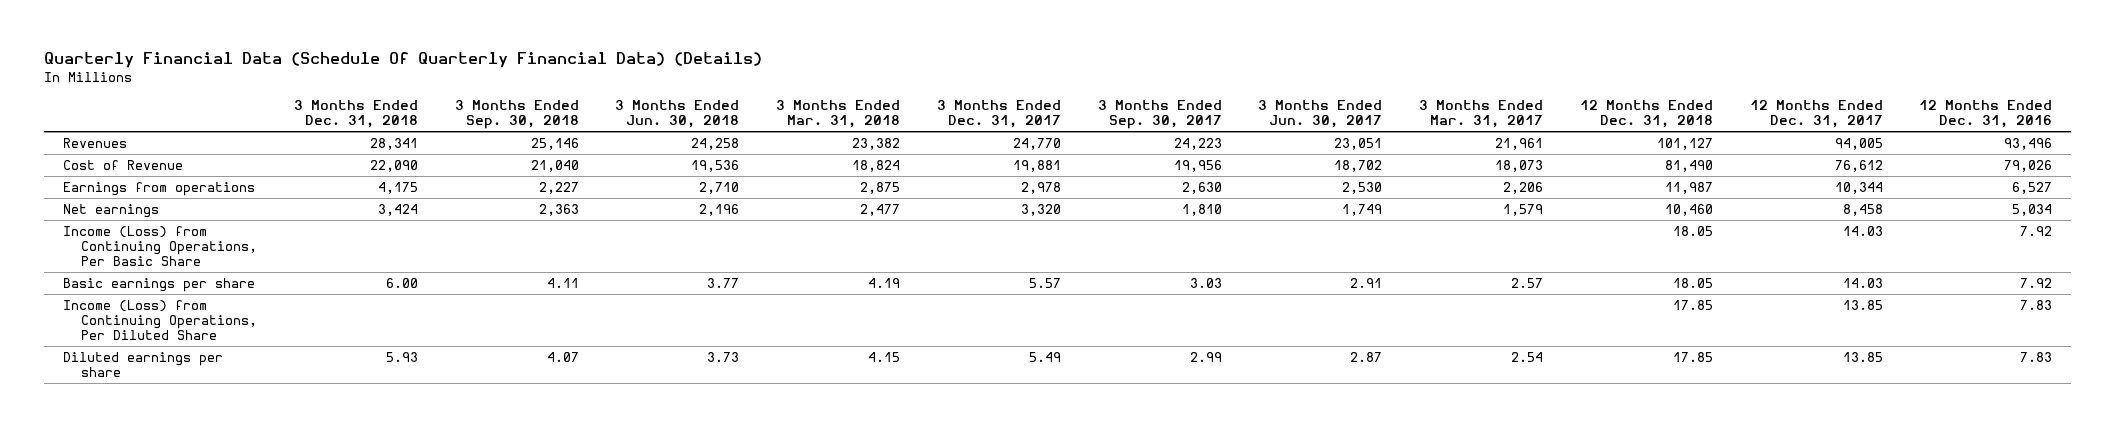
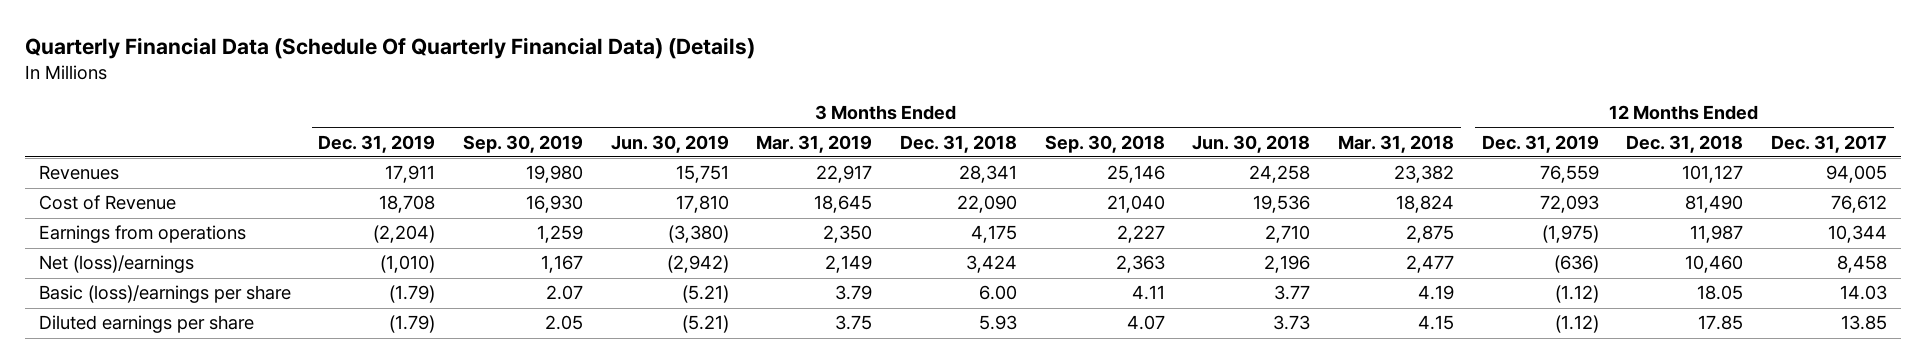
- | 3 Months Ended Dec. 31, 2018 | 3 Months Ended Sep. 30, 2018 | 3 Months Ended Jun. 30, 2018 | 3 Months Ended Mar. 31, 2018 | 3 Months Ended Dec. 31, 2017 | 3 Months Ended Sep. 30, 2017 | 3 Months Ended Jun. 30, 2017 | 3 Months Ended Mar. 31, 2017 | 12 Months Ended Dec. 31, 2018 | 12 Months Ended Dec. 31, 2017 | 12 Months Ended Dec. 31, 2016
+ | 3 Months Ended Dec. 31, 2019 | 3 Months Ended Sep. 30, 2019 | 3 Months Ended Jun. 30, 2019 | 3 Months Ended Mar. 31, 2019 | 3 Months Ended Dec. 31, 2018 | 3 Months Ended Sep. 30, 2018 | 3 Months Ended Jun. 30, 2018 | 3 Months Ended Mar. 31, 2018 | 12 Months Ended Dec. 31, 2019 | 12 Months Ended Dec. 31, 2018 | 12 Months Ended Dec. 31, 2017
- Net earnings | 3,424 | 2,363 | 2,196 | 2,477 | 3,320 | 1,810 | 1,749 | 1,579 | 10,460 | 8,458 | 5,034
- Income (Loss) from Continuing Operations, Per Basic Share | | | | | | | | | 18.05 | 14.03 | 7.92
- Basic earnings per share | 6.00 | 4.11 | 3.77 | 4.19 | 5.57 | 3.03 | 2.91 | 2.57 | 18.05 | 14.03 | 7.92
- Income (Loss) from Continuing Operations, Per Diluted Share | | | | | | | | | 17.85 | 13.85 | 7.83
+ Net (loss)/earnings | (1,010) | 1,167 | (2,942) | 2,149 | 3,424 | 2,363 | 2,196 | 2,477 | (636) | 10,460 | 8,458
+ Basic (loss)/earnings per share | (1.79) | 2.07 | (5.21) | 3.79 | 6.00 | 4.11 | 3.77 | 4.19 | (1.12) | 18.05 | 14.03

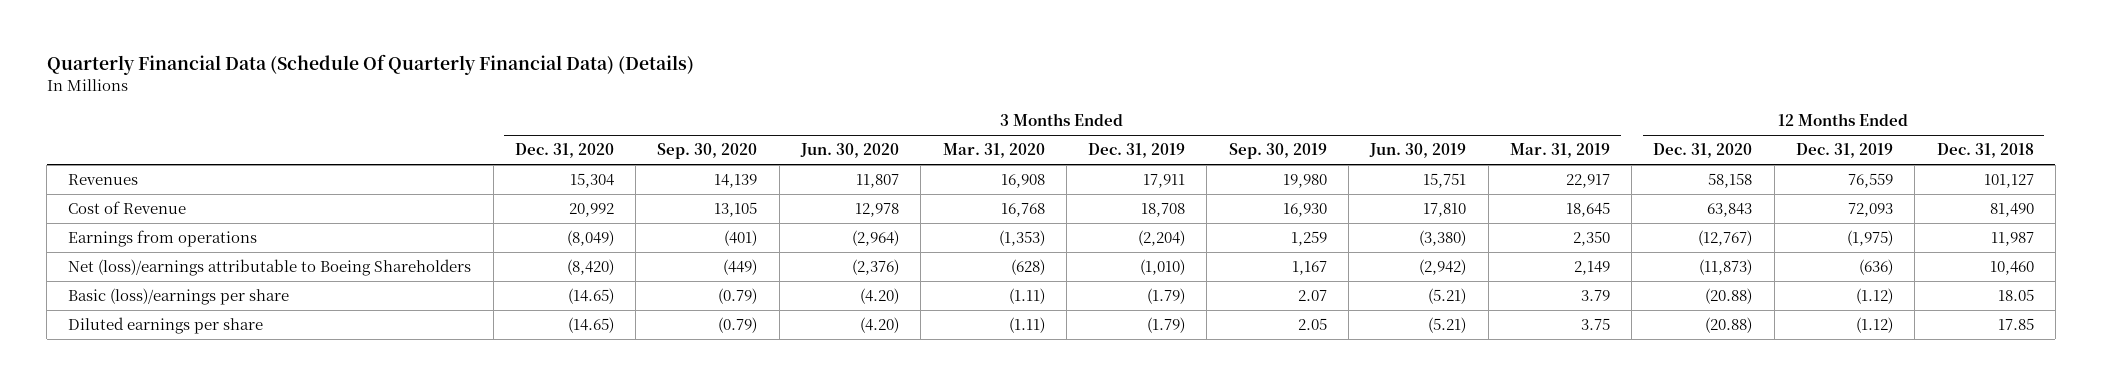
- | 3 Months Ended Dec. 31, 2019 | 3 Months Ended Sep. 30, 2019 | 3 Months Ended Jun. 30, 2019 | 3 Months Ended Mar. 31, 2019 | 3 Months Ended Dec. 31, 2018 | 3 Months Ended Sep. 30, 2018 | 3 Months Ended Jun. 30, 2018 | 3 Months Ended Mar. 31, 2018 | 12 Months Ended Dec. 31, 2019 | 12 Months Ended Dec. 31, 2018 | 12 Months Ended Dec. 31, 2017
+ | 3 Months Ended Dec. 31, 2020 | 3 Months Ended Sep. 30, 2020 | 3 Months Ended Jun. 30, 2020 | 3 Months Ended Mar. 31, 2020 | 3 Months Ended Dec. 31, 2019 | 3 Months Ended Sep. 30, 2019 | 3 Months Ended Jun. 30, 2019 | 3 Months Ended Mar. 31, 2019 | 12 Months Ended Dec. 31, 2020 | 12 Months Ended Dec. 31, 2019 | 12 Months Ended Dec. 31, 2018
- Net (loss)/earnings | (1,010) | 1,167 | (2,942) | 2,149 | 3,424 | 2,363 | 2,196 | 2,477 | (636) | 10,460 | 8,458
+ Net (loss)/earnings attributable to Boeing Shareholders | (8,420) | (449) | (2,376) | (628) | (1,010) | 1,167 | (2,942) | 2,149 | (11,873) | (636) | 10,460

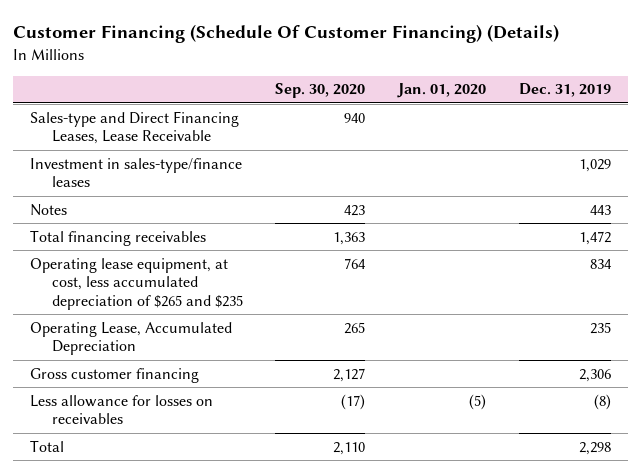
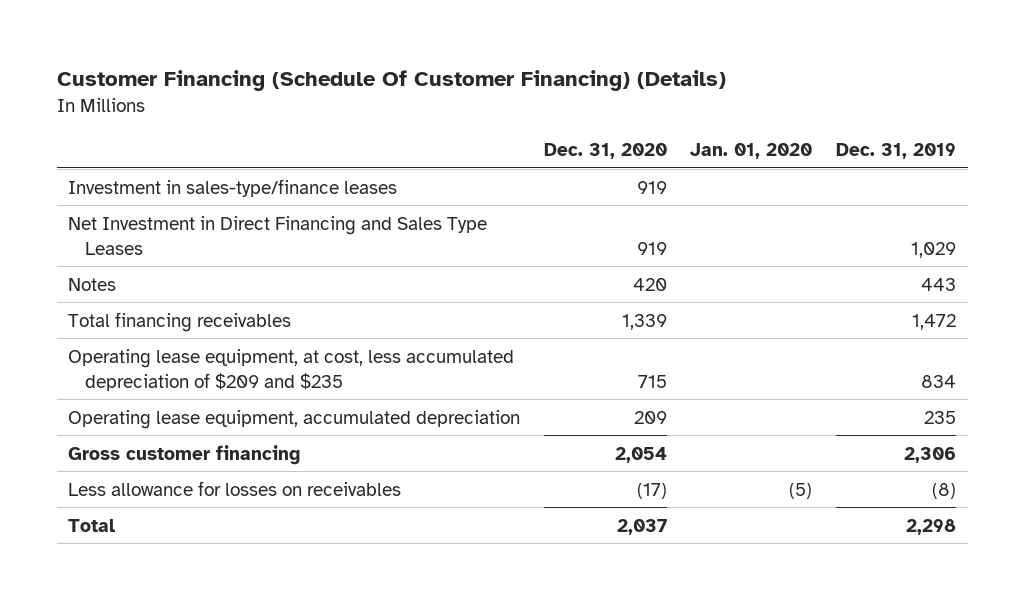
- | Sep. 30, 2020 | Jan. 01, 2020 | Dec. 31, 2019
+ | Dec. 31, 2020 | Jan. 01, 2020 | Dec. 31, 2019
- Sales-type and Direct Financing Leases, Lease Receivable | 940 | |
- Investment in sales-type/finance leases | | | 1,029
+ Investment in sales-type/finance leases | 919 | |
+ Net Investment in Direct Financing and Sales Type Leases | 919 | | 1,029
- Operating lease equipment, at cost, less accumulated depreciation of $265 and $235 | 764 | | 834
- Operating Lease, Accumulated Depreciation | 265 | | 235
+ Operating lease equipment, at cost, less accumulated depreciation of $209 and $235 | 715 | | 834
+ Operating lease equipment, accumulated depreciation | 209 | | 235

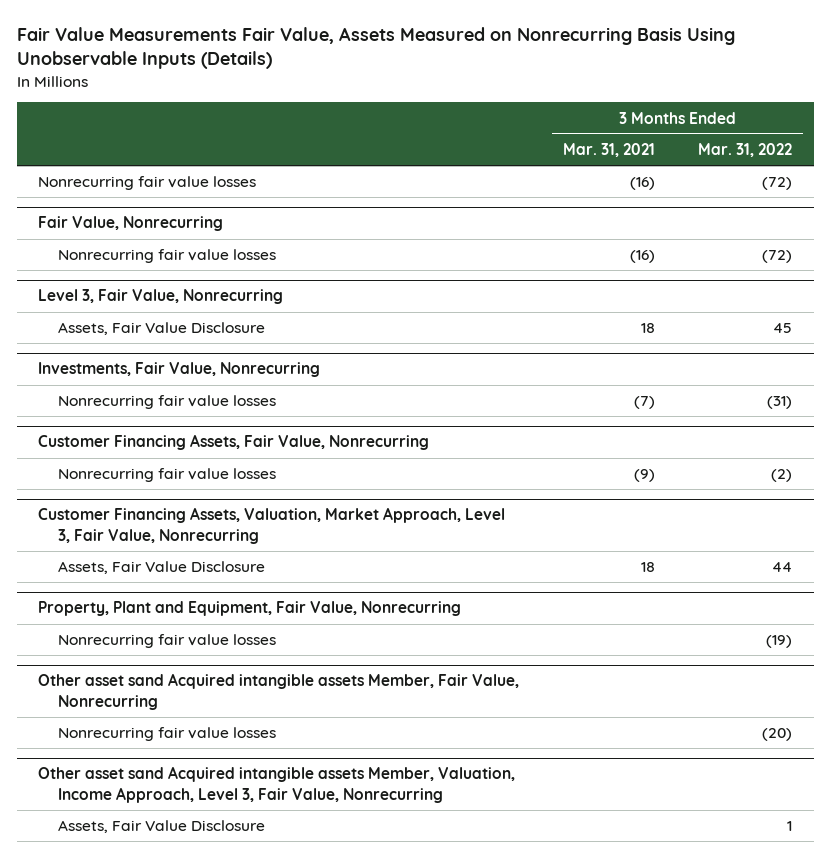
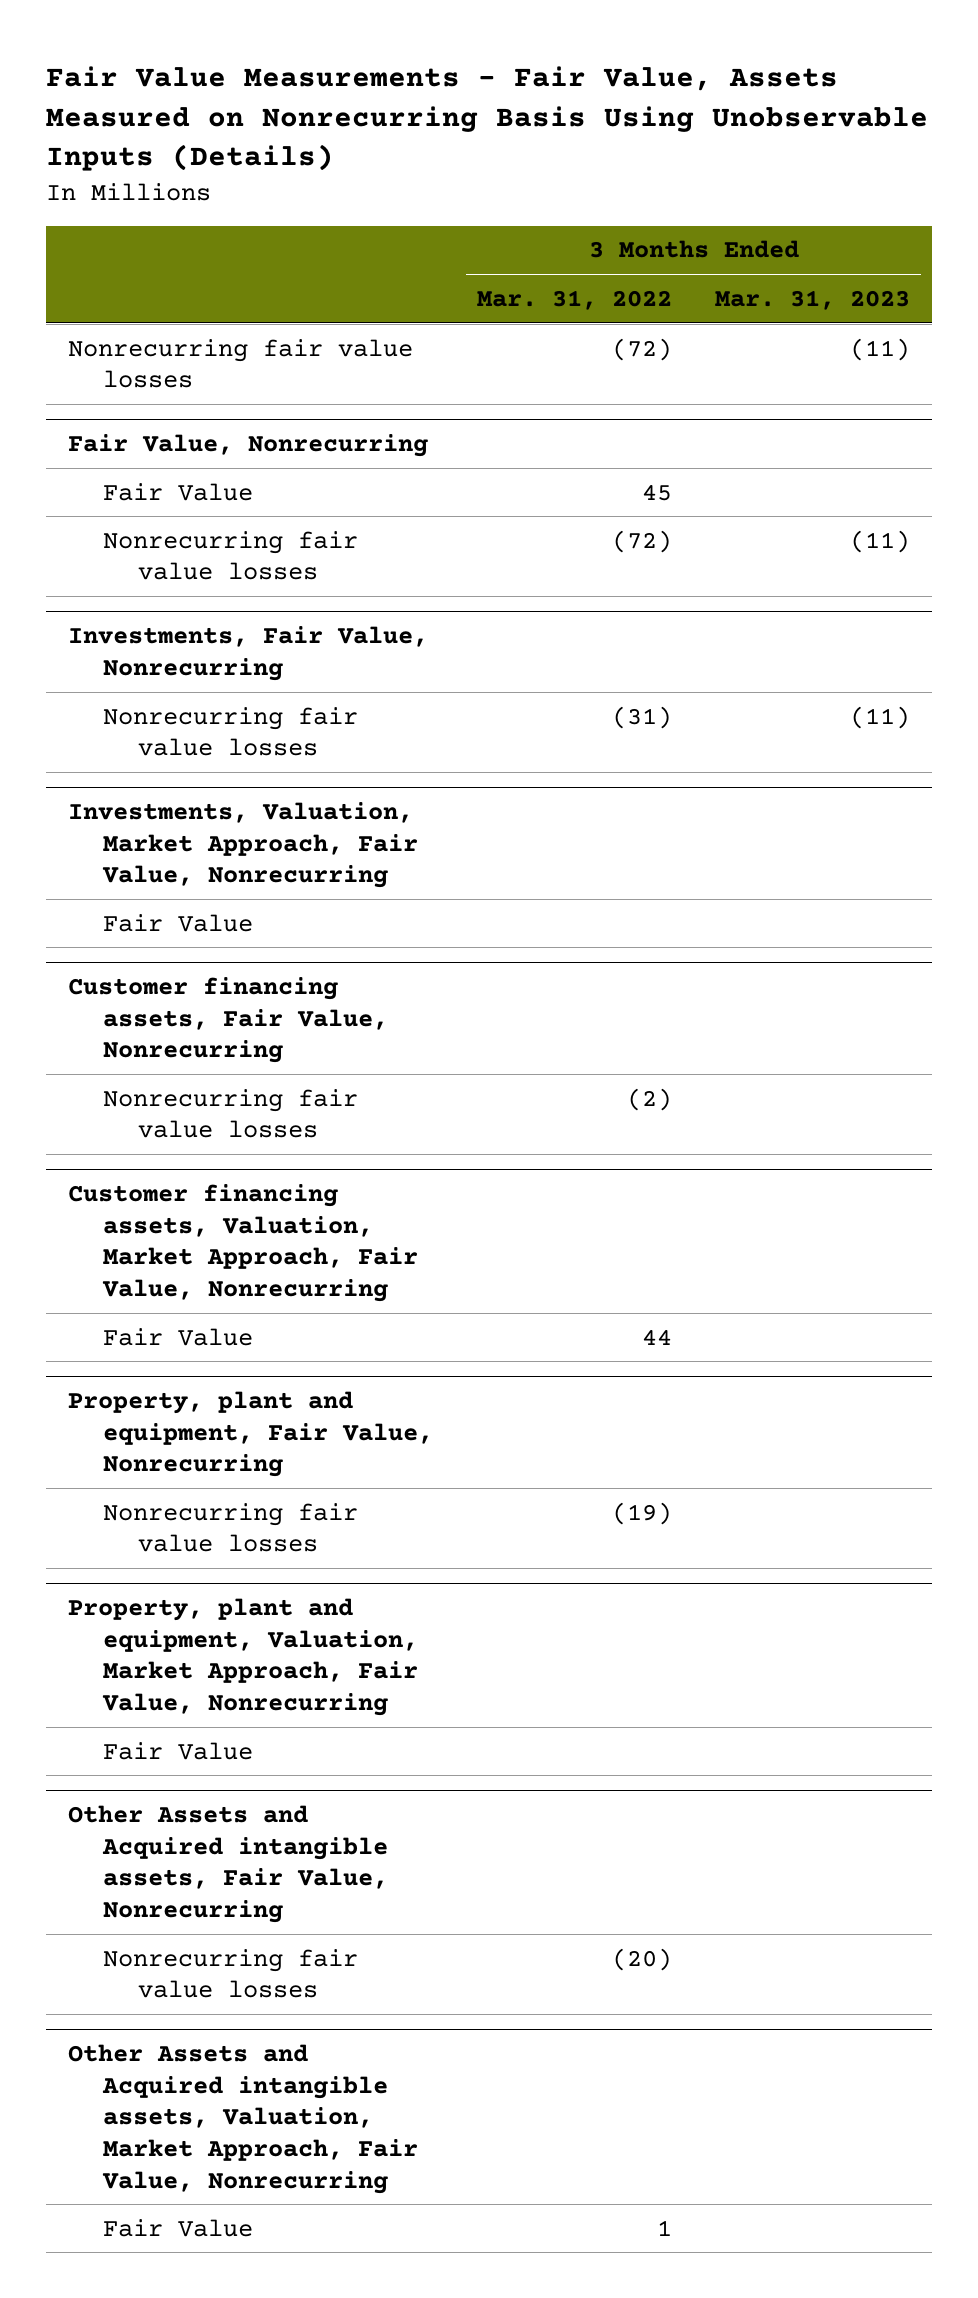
- Fair Value Measurements Fair Value, Assets Measured on Nonrecurring Basis Using Unobservable Inputs (Details)
+ Fair Value Measurements - Fair Value, Assets Measured on Nonrecurring Basis Using Unobservable Inputs (Details)
- | 3 Months Ended Mar. 31, 2021 | 3 Months Ended Mar. 31, 2022
+ | 3 Months Ended Mar. 31, 2022 | 3 Months Ended Mar. 31, 2023
@ Fair Value, Nonrecurring
+ Fair Value | 45 |
- Level 3, Fair Value, Nonrecurring
- Assets, Fair Value Disclosure | 18 | 45
- Customer Financing Assets, Fair Value, Nonrecurring
+ Investments, Valuation, Market Approach, Fair Value, Nonrecurring
+ Fair Value
+ Customer financing assets, Fair Value, Nonrecurring
- Customer Financing Assets, Valuation, Market Approach, Level 3, Fair Value, Nonrecurring
- Assets, Fair Value Disclosure | 18 | 44
- Property, Plant and Equipment, Fair Value, Nonrecurring
+ Customer financing assets, Valuation, Market Approach, Fair Value, Nonrecurring
+ Fair Value | 44 |
+ Property, plant and equipment, Fair Value, Nonrecurring
- Other asset sand Acquired intangible assets Member, Fair Value, Nonrecurring
+ Property, plant and equipment, Valuation, Market Approach, Fair Value, Nonrecurring
+ Fair Value
+ Other Assets and Acquired intangible assets, Fair Value, Nonrecurring
- Other asset sand Acquired intangible assets Member, Valuation, Income Approach, Level 3, Fair Value, Nonrecurring
- Assets, Fair Value Disclosure | | 1
+ Other Assets and Acquired intangible assets, Valuation, Market Approach, Fair Value, Nonrecurring
+ Fair Value | 1 |

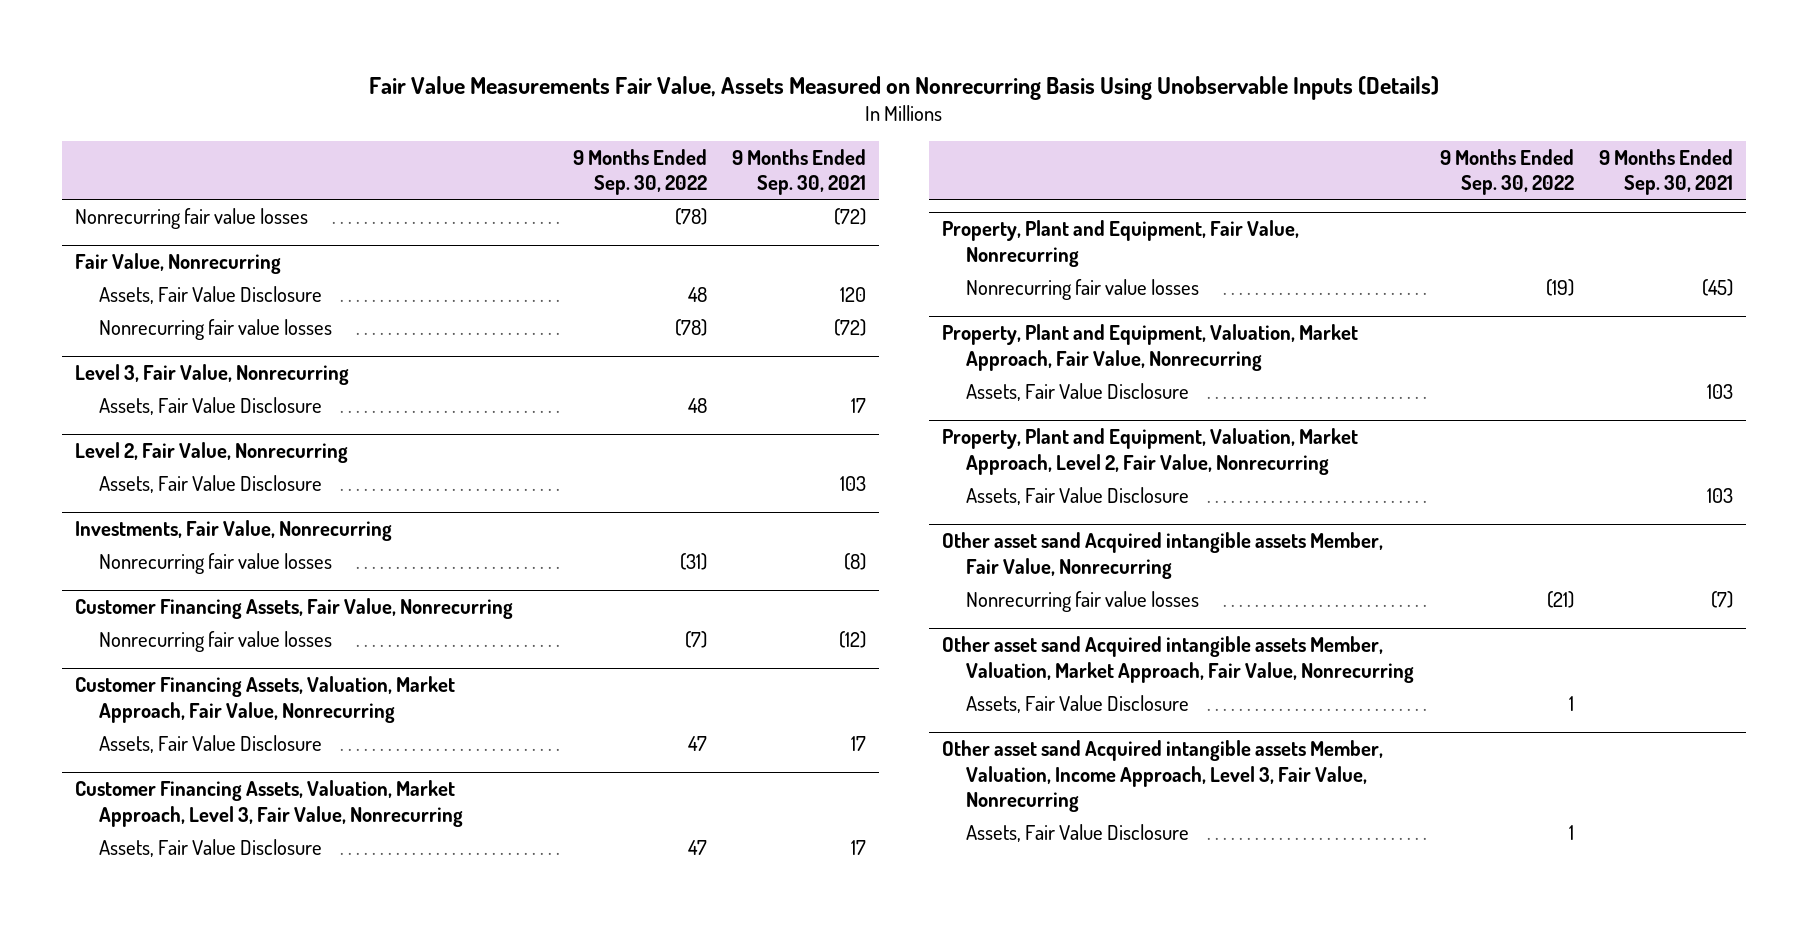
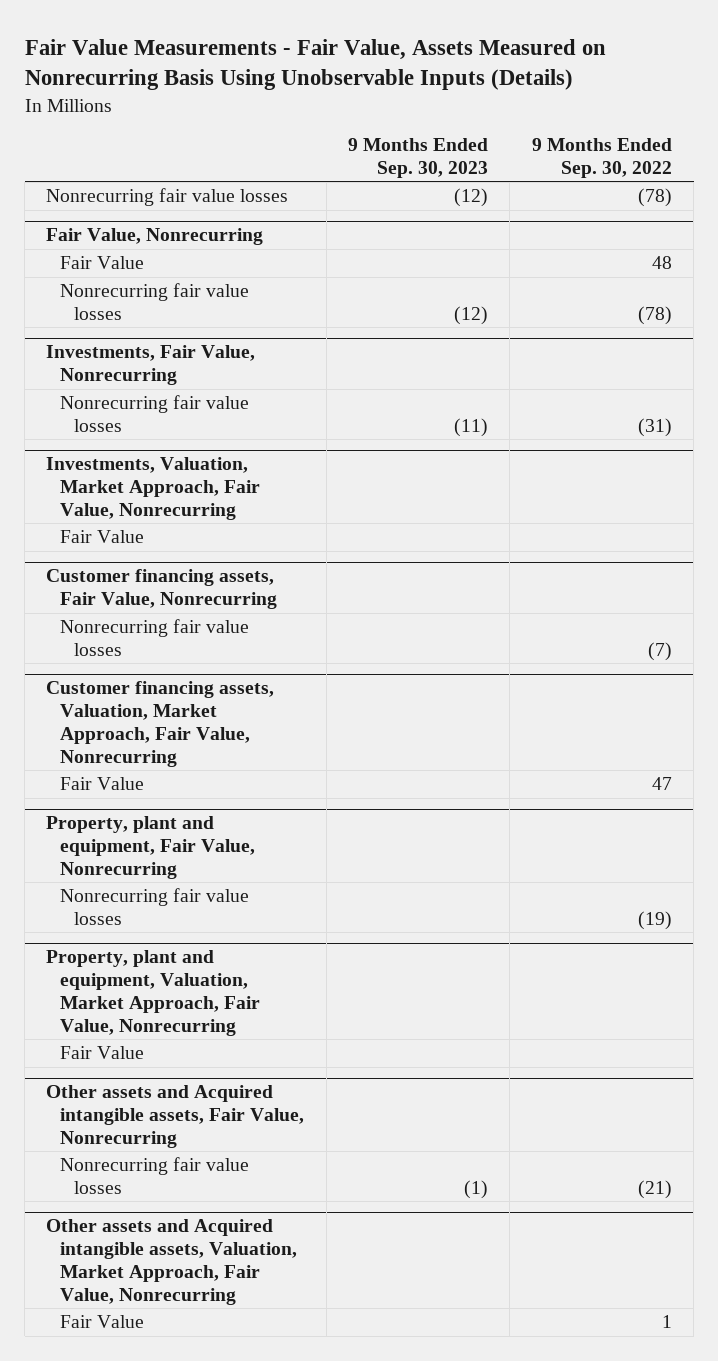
- Fair Value Measurements Fair Value, Assets Measured on Nonrecurring Basis Using Unobservable Inputs (Details)
+ Fair Value Measurements - Fair Value, Assets Measured on Nonrecurring Basis Using Unobservable Inputs (Details)
- | 9 Months Ended Sep. 30, 2022 | 9 Months Ended Sep. 30, 2021
+ | 9 Months Ended Sep. 30, 2023 | 9 Months Ended Sep. 30, 2022
@ Fair Value, Nonrecurring
- Assets, Fair Value Disclosure | 48 | 120
+ Fair Value | | 48
- Level 3, Fair Value, Nonrecurring
- Assets, Fair Value Disclosure | 48 | 17
- Level 2, Fair Value, Nonrecurring
- Assets, Fair Value Disclosure | | 103
- Customer Financing Assets, Fair Value, Nonrecurring
+ Investments, Valuation, Market Approach, Fair Value, Nonrecurring
+ Fair Value
+ Customer financing assets, Fair Value, Nonrecurring
- Customer Financing Assets, Valuation, Market Approach, Fair Value, Nonrecurring
- Assets, Fair Value Disclosure | 47 | 17
- Customer Financing Assets, Valuation, Market Approach, Level 3, Fair Value, Nonrecurring
- Assets, Fair Value Disclosure | 47 | 17
- Property, Plant and Equipment, Fair Value, Nonrecurring
+ Customer financing assets, Valuation, Market Approach, Fair Value, Nonrecurring
+ Fair Value | | 47
+ Property, plant and equipment, Fair Value, Nonrecurring
- Property, Plant and Equipment, Valuation, Market Approach, Fair Value, Nonrecurring
- Assets, Fair Value Disclosure | | 103
- Property, Plant and Equipment, Valuation, Market Approach, Level 2, Fair Value, Nonrecurring
- Assets, Fair Value Disclosure | | 103
- Other asset sand Acquired intangible assets Member, Fair Value, Nonrecurring
+ Property, plant and equipment, Valuation, Market Approach, Fair Value, Nonrecurring
+ Fair Value
+ Other assets and Acquired intangible assets, Fair Value, Nonrecurring
- Other asset sand Acquired intangible assets Member, Valuation, Market Approach, Fair Value, Nonrecurring
- Assets, Fair Value Disclosure | 1 |
- Other asset sand Acquired intangible assets Member, Valuation, Income Approach, Level 3, Fair Value, Nonrecurring
- Assets, Fair Value Disclosure | 1 |
+ Other assets and Acquired intangible assets, Valuation, Market Approach, Fair Value, Nonrecurring
+ Fair Value | | 1

